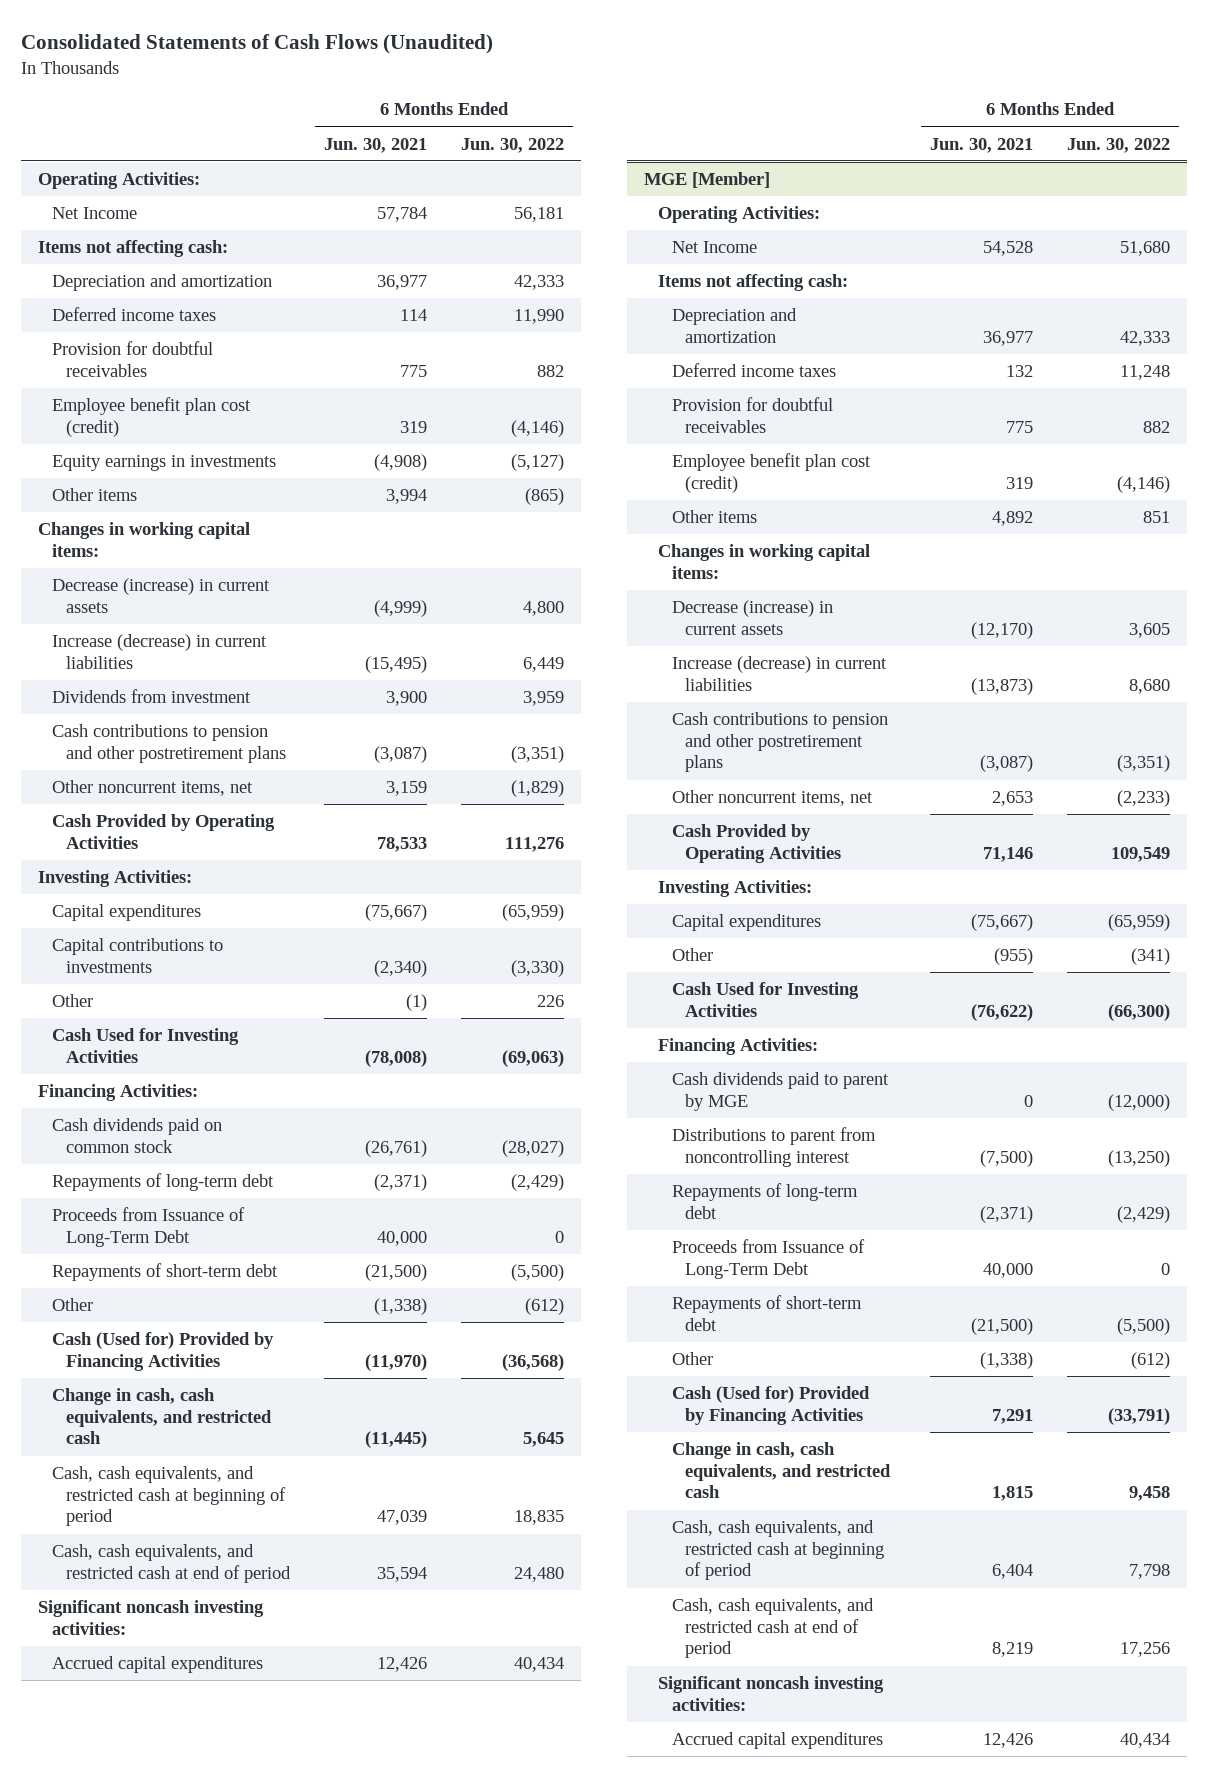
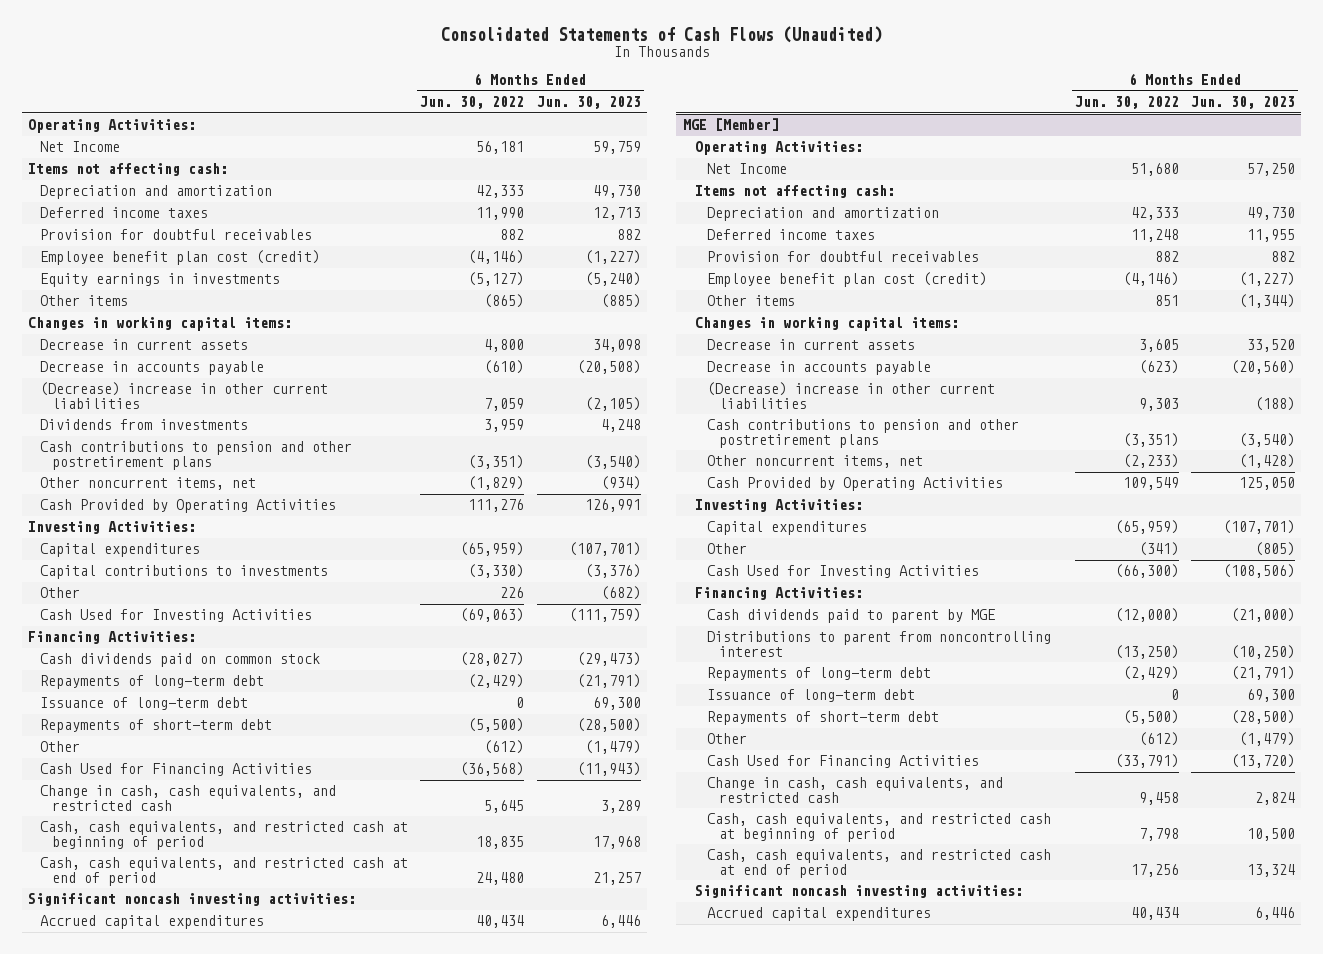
- | 6 Months Ended Jun. 30, 2021 | 6 Months Ended Jun. 30, 2022
+ | 6 Months Ended Jun. 30, 2022 | 6 Months Ended Jun. 30, 2023
- Decrease (increase) in current assets | (4,999) | 4,800
- Increase (decrease) in current liabilities | (15,495) | 6,449
- Dividends from investment | 3,900 | 3,959
+ Decrease in current assets | 4,800 | 34,098
+ Decrease in accounts payable | (610) | (20,508)
+ (Decrease) increase in other current liabilities | 7,059 | (2,105)
+ Dividends from investments | 3,959 | 4,248
- Proceeds from Issuance of Long-Term Debt | 40,000 | 0
+ Issuance of long-term debt | 0 | 69,300
- Cash (Used for) Provided by Financing Activities | (11,970) | (36,568)
+ Cash Used for Financing Activities | (36,568) | (11,943)
@ MGE [Member]
- Decrease (increase) in current assets | (12,170) | 3,605
- Increase (decrease) in current liabilities | (13,873) | 8,680
+ Decrease in current assets | 3,605 | 33,520
+ Decrease in accounts payable | (623) | (20,560)
+ (Decrease) increase in other current liabilities | 9,303 | (188)
- Proceeds from Issuance of Long-Term Debt | 40,000 | 0
+ Issuance of long-term debt | 0 | 69,300
- Cash (Used for) Provided by Financing Activities | 7,291 | (33,791)
+ Cash Used for Financing Activities | (33,791) | (13,720)

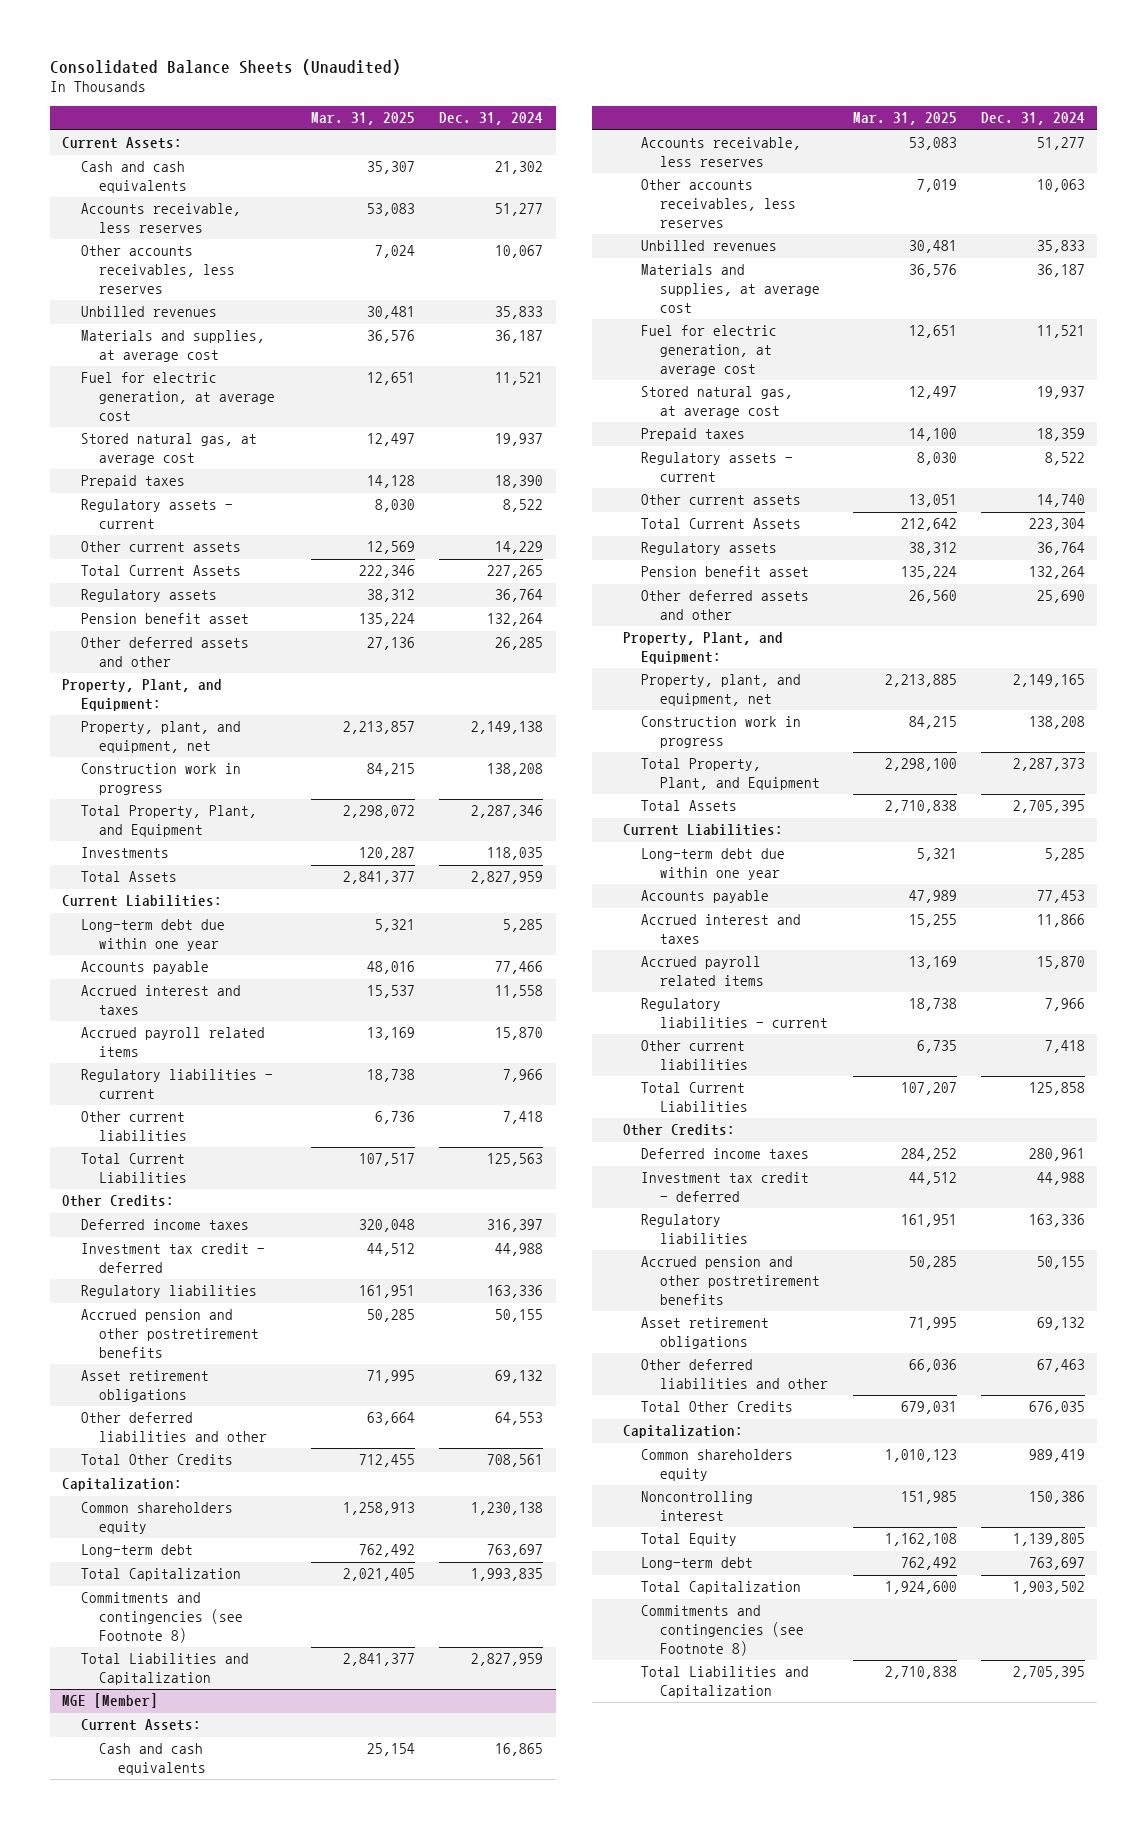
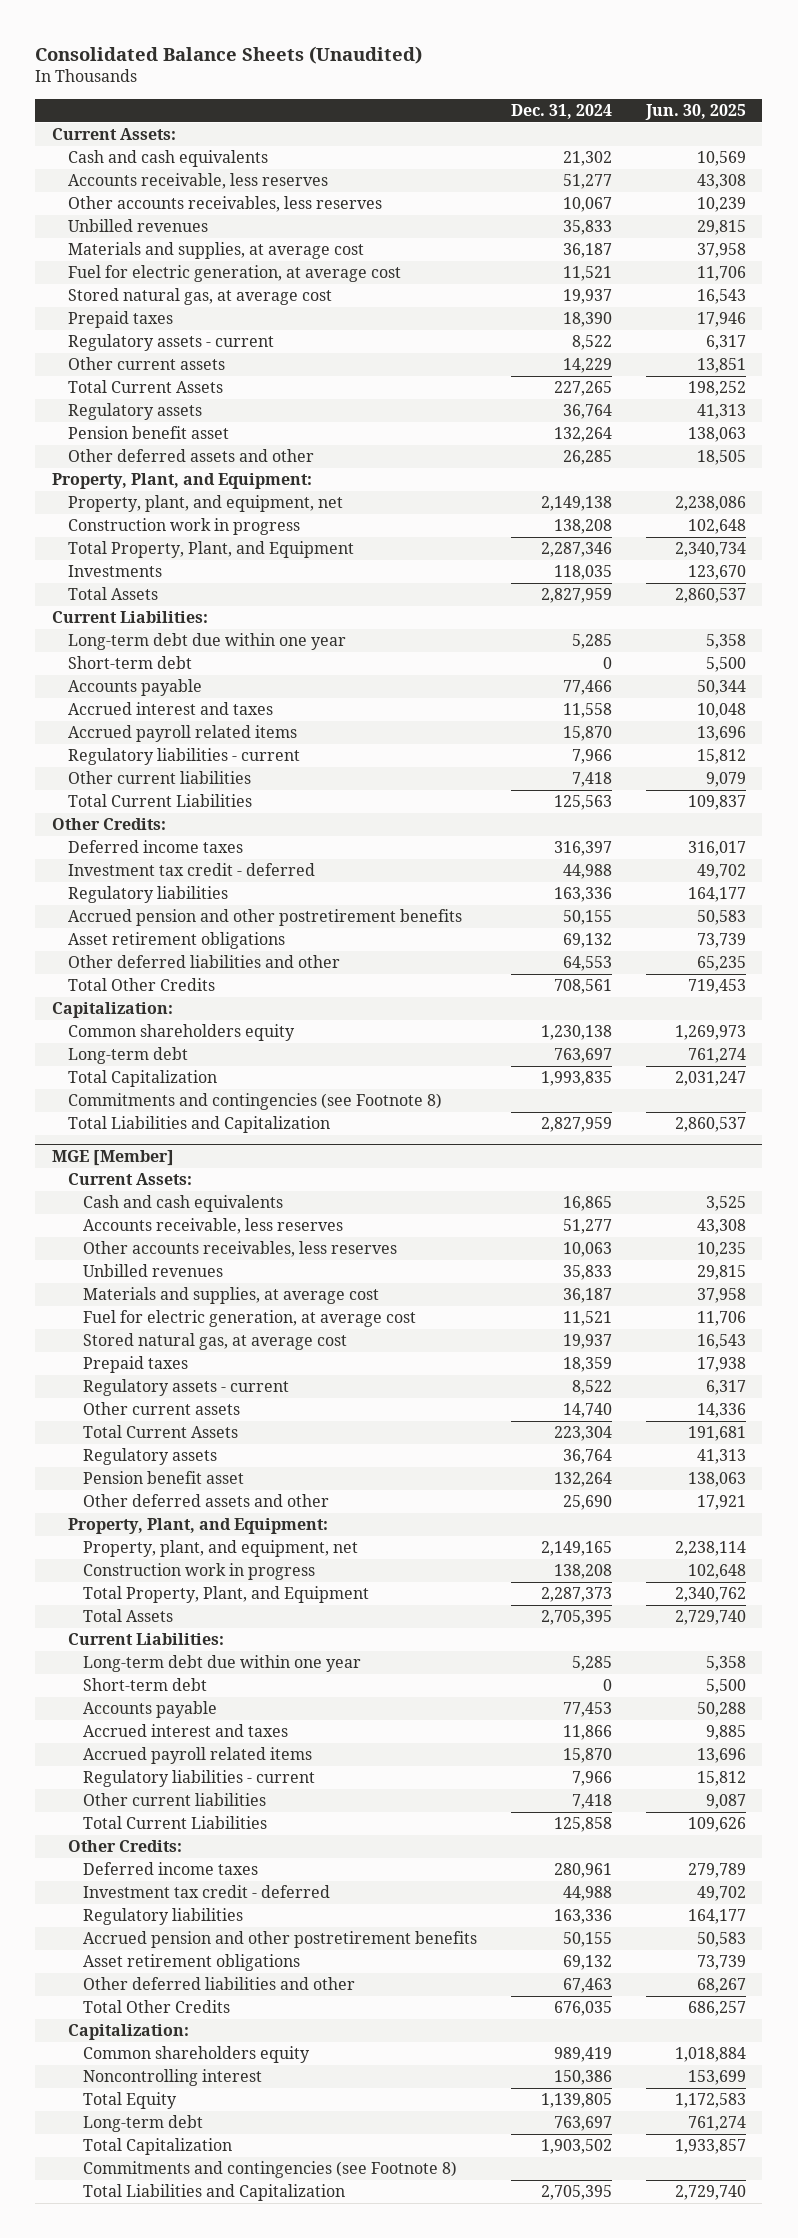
- | Mar. 31, 2025 | Dec. 31, 2024
+ | Dec. 31, 2024 | Jun. 30, 2025
+ Short-term debt | 0 | 5,500
@ MGE [Member]
+ Short-term debt | 0 | 5,500

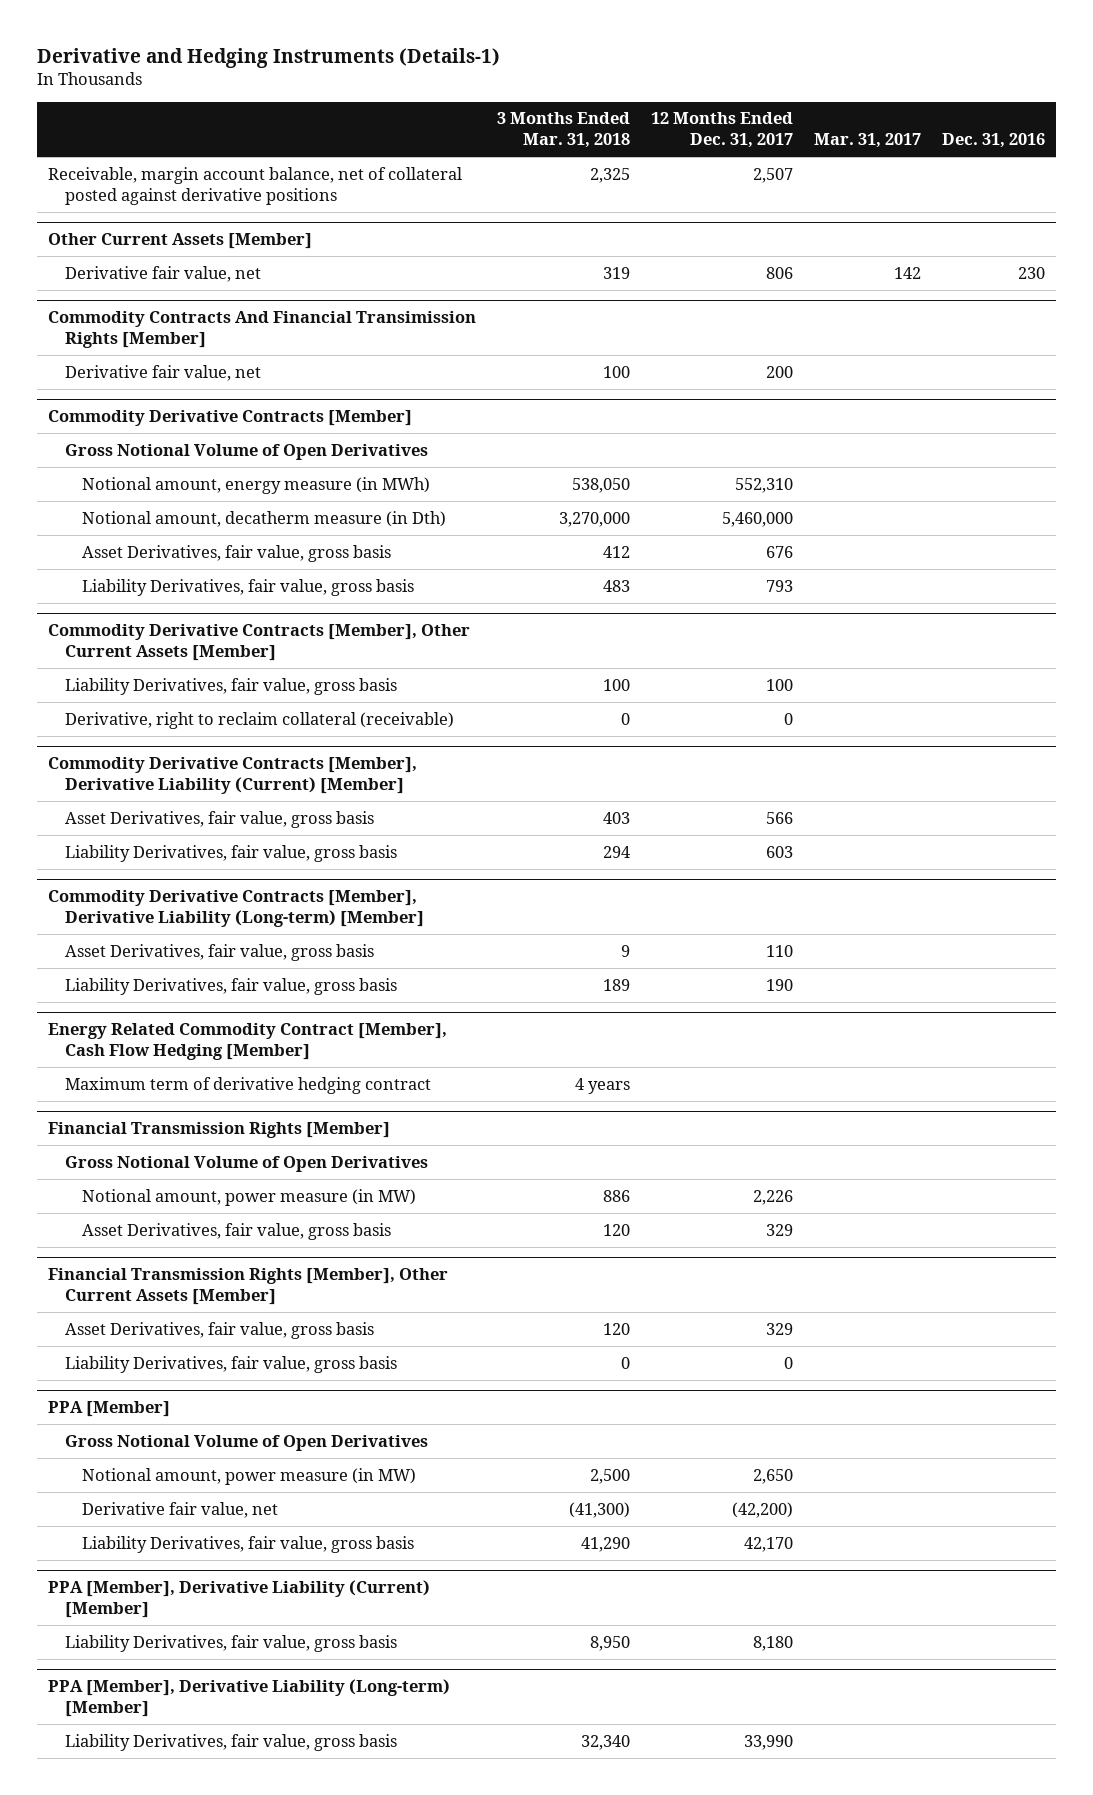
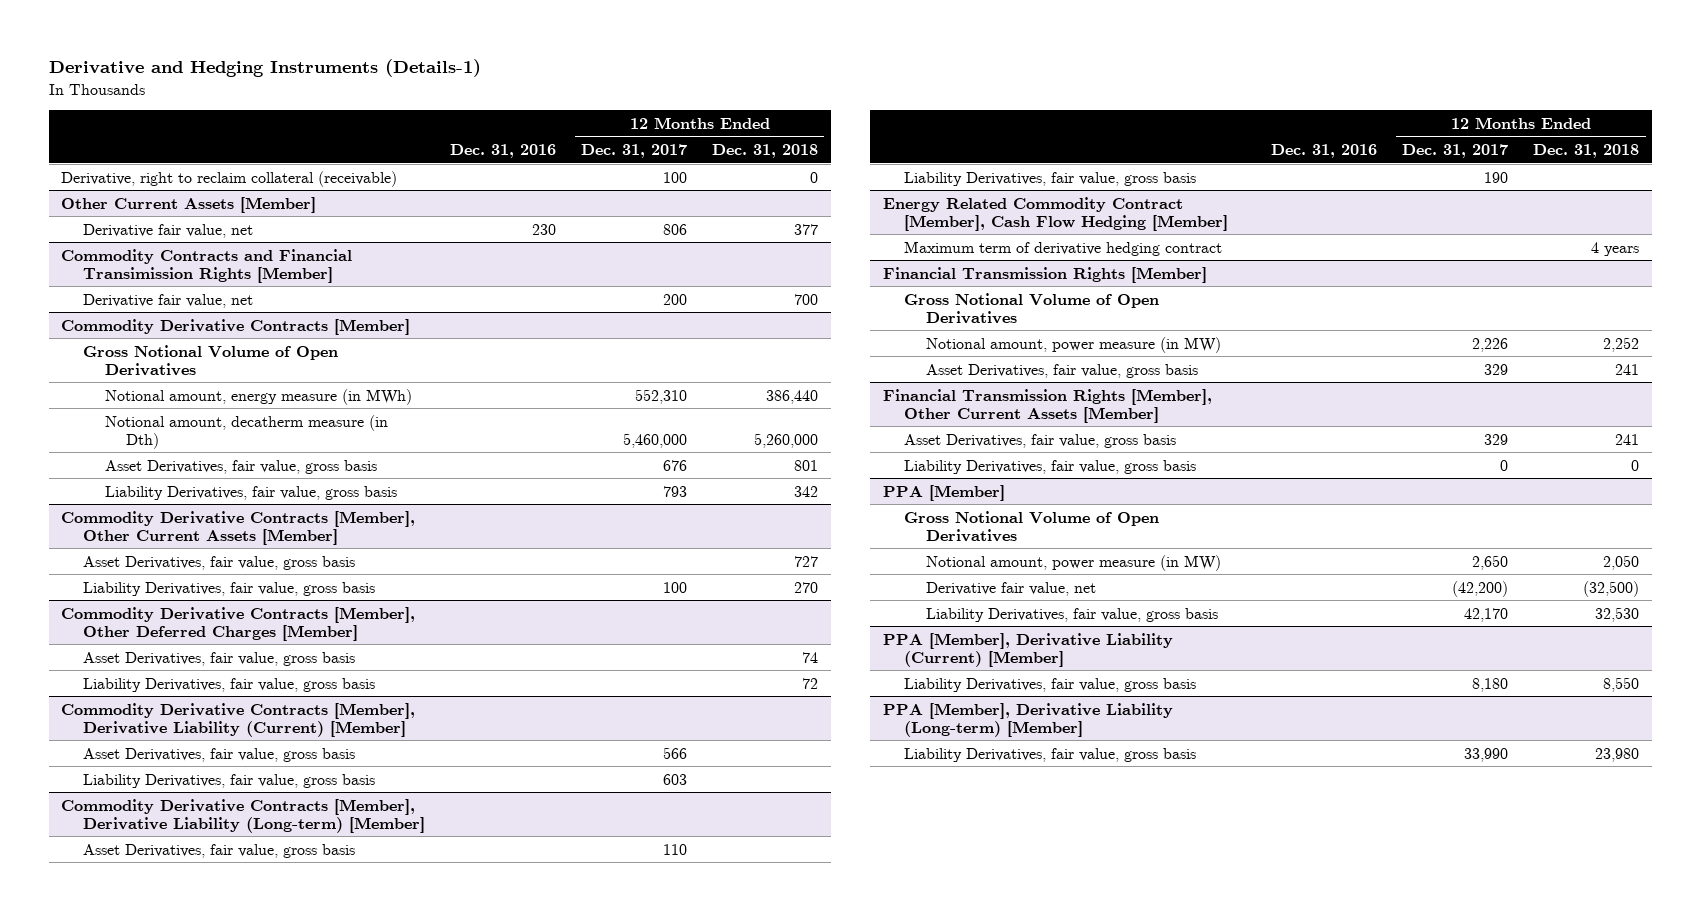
- | 3 Months Ended Mar. 31, 2018 | 12 Months Ended Dec. 31, 2017 | Mar. 31, 2017 | Dec. 31, 2016
+ | Dec. 31, 2016 | 12 Months Ended Dec. 31, 2017 | 12 Months Ended Dec. 31, 2018
- Receivable, margin account balance, net of collateral posted against derivative positions | 2,325 | 2,507 | |
+ Derivative, right to reclaim collateral (receivable) | | 100 | 0
- Commodity Contracts And Financial Transimission Rights [Member]
+ Commodity Contracts and Financial Transimission Rights [Member]
@ Commodity Derivative Contracts [Member], Other Current Assets [Member]
+ Asset Derivatives, fair value, gross basis | | | 727
- Derivative, right to reclaim collateral (receivable) | 0 | 0 | |
+ Commodity Derivative Contracts [Member], Other Deferred Charges [Member]
+ Asset Derivatives, fair value, gross basis | | | 74
+ Liability Derivatives, fair value, gross basis | | | 72

